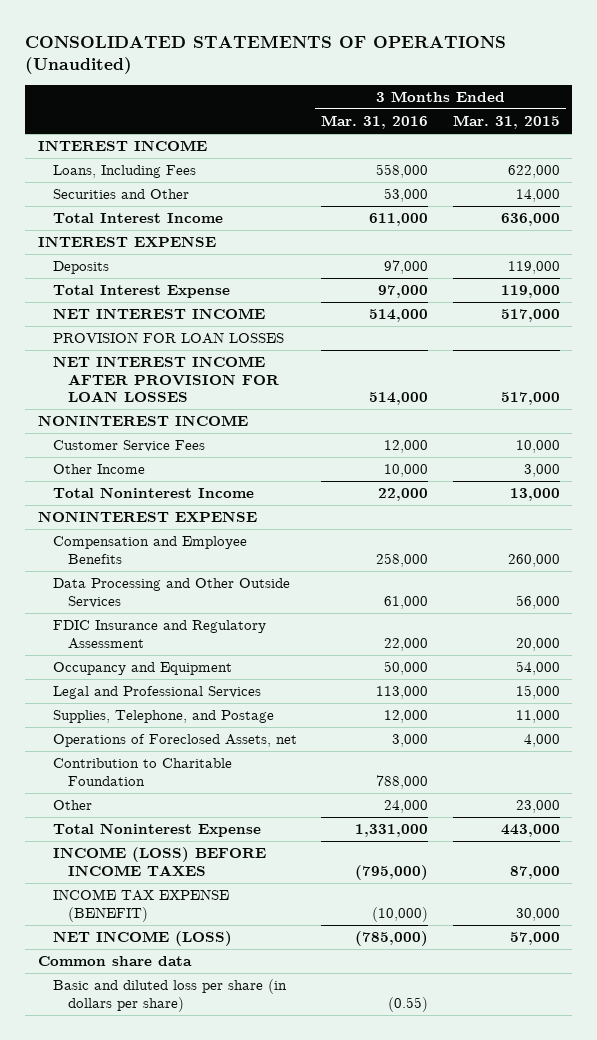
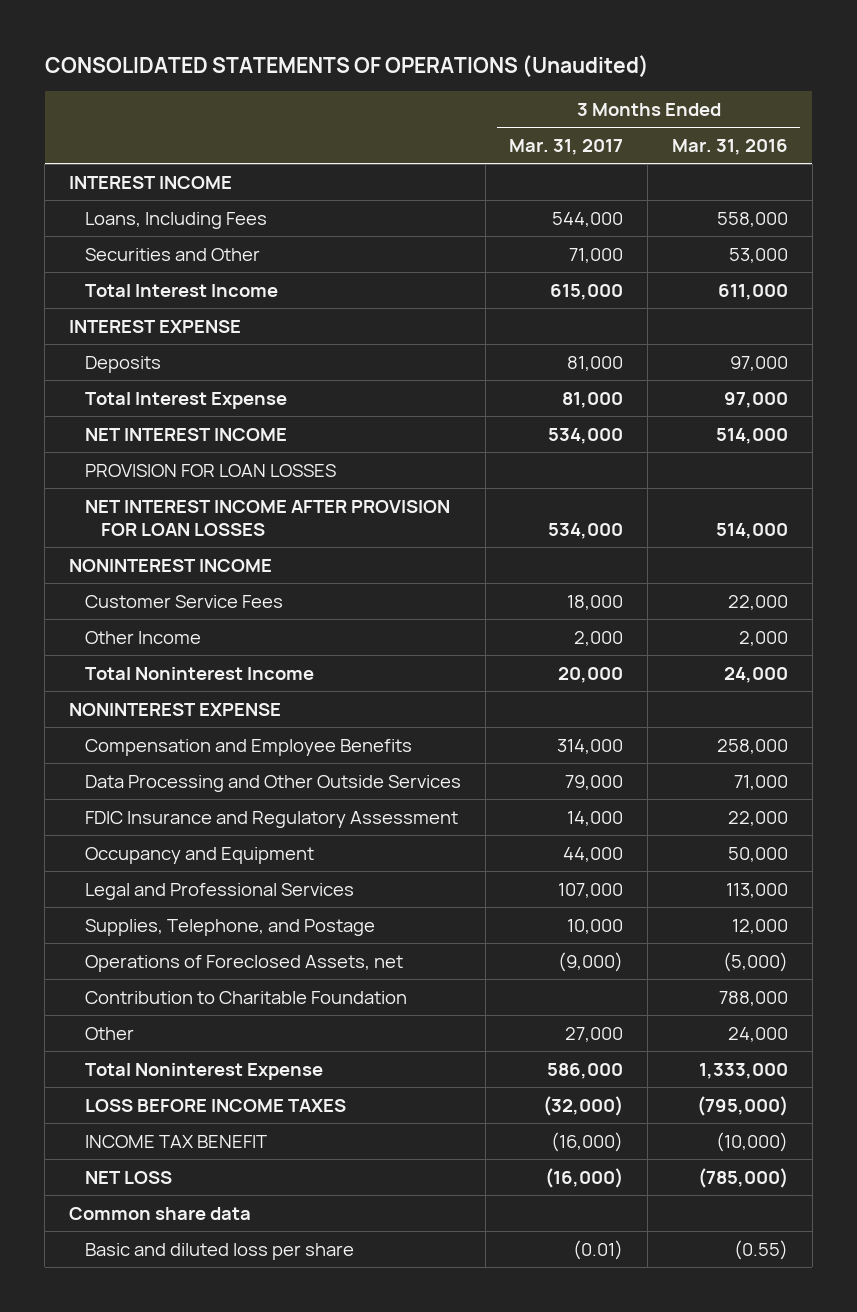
- | 3 Months Ended Mar. 31, 2016 | 3 Months Ended Mar. 31, 2015
+ | 3 Months Ended Mar. 31, 2017 | 3 Months Ended Mar. 31, 2016
- Customer Service Fees | 12,000 | 10,000
- Other Income | 10,000 | 3,000
- Total Noninterest Income | 22,000 | 13,000
+ Customer Service Fees | 18,000 | 22,000
+ Other Income | 2,000 | 2,000
+ Total Noninterest Income | 20,000 | 24,000
- Data Processing and Other Outside Services | 61,000 | 56,000
+ Data Processing and Other Outside Services | 79,000 | 71,000
- Operations of Foreclosed Assets, net | 3,000 | 4,000
+ Operations of Foreclosed Assets, net | (9,000) | (5,000)
- Total Noninterest Expense | 1,331,000 | 443,000
- INCOME (LOSS) BEFORE INCOME TAXES | (795,000) | 87,000
- INCOME TAX EXPENSE (BENEFIT) | (10,000) | 30,000
- NET INCOME (LOSS) | (785,000) | 57,000
+ Total Noninterest Expense | 586,000 | 1,333,000
+ LOSS BEFORE INCOME TAXES | (32,000) | (795,000)
+ INCOME TAX BENEFIT | (16,000) | (10,000)
+ NET LOSS | (16,000) | (785,000)
- Basic and diluted loss per share (in dollars per share) | (0.55) |
+ Basic and diluted loss per share | (0.01) | (0.55)

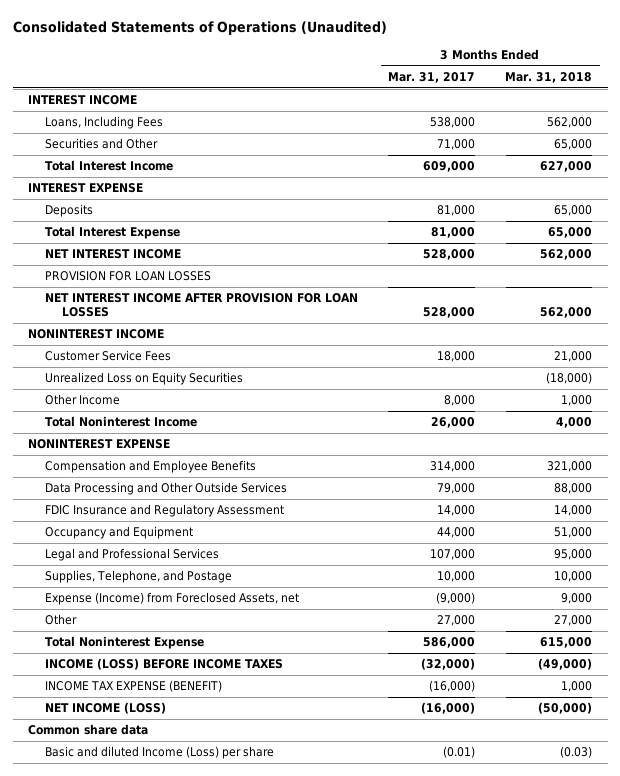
- CONSOLIDATED STATEMENTS OF OPERATIONS (Unaudited)
+ Consolidated Statements of Operations (Unaudited)
- | 3 Months Ended Mar. 31, 2017 | 3 Months Ended Mar. 31, 2016
+ | 3 Months Ended Mar. 31, 2017 | 3 Months Ended Mar. 31, 2018
- Loans, Including Fees | 544,000 | 558,000
+ Loans, Including Fees | 538,000 | 562,000
- Total Interest Income | 615,000 | 611,000
+ Total Interest Income | 609,000 | 627,000
- NET INTEREST INCOME | 534,000 | 514,000
+ NET INTEREST INCOME | 528,000 | 562,000
- NET INTEREST INCOME AFTER PROVISION FOR LOAN LOSSES | 534,000 | 514,000
+ NET INTEREST INCOME AFTER PROVISION FOR LOAN LOSSES | 528,000 | 562,000
- Other Income | 2,000 | 2,000
- Total Noninterest Income | 20,000 | 24,000
+ Unrealized Loss on Equity Securities | | (18,000)
+ Other Income | 8,000 | 1,000
+ Total Noninterest Income | 26,000 | 4,000
- Operations of Foreclosed Assets, net | (9,000) | (5,000)
- Contribution to Charitable Foundation | | 788,000
+ Expense (Income) from Foreclosed Assets, net | (9,000) | 9,000
- LOSS BEFORE INCOME TAXES | (32,000) | (795,000)
- INCOME TAX BENEFIT | (16,000) | (10,000)
- NET LOSS | (16,000) | (785,000)
+ INCOME (LOSS) BEFORE INCOME TAXES | (32,000) | (49,000)
+ INCOME TAX EXPENSE (BENEFIT) | (16,000) | 1,000
+ NET INCOME (LOSS) | (16,000) | (50,000)
- Basic and diluted loss per share | (0.01) | (0.55)
+ Basic and diluted Income (Loss) per share | (0.01) | (0.03)

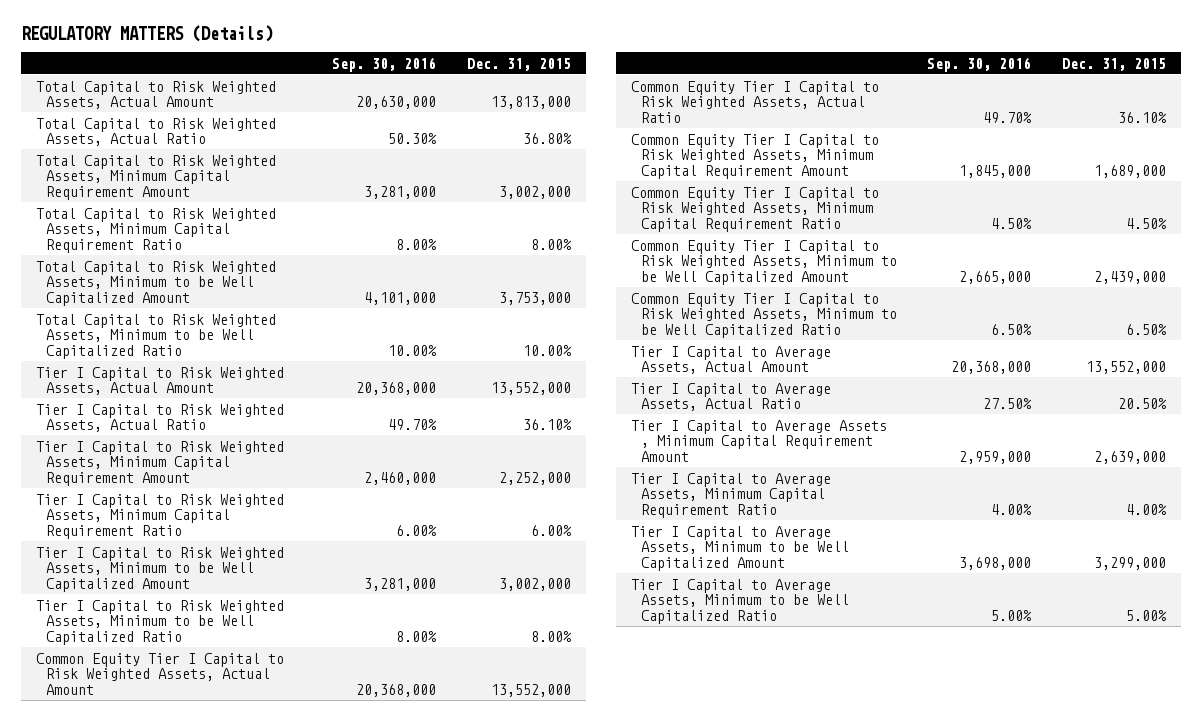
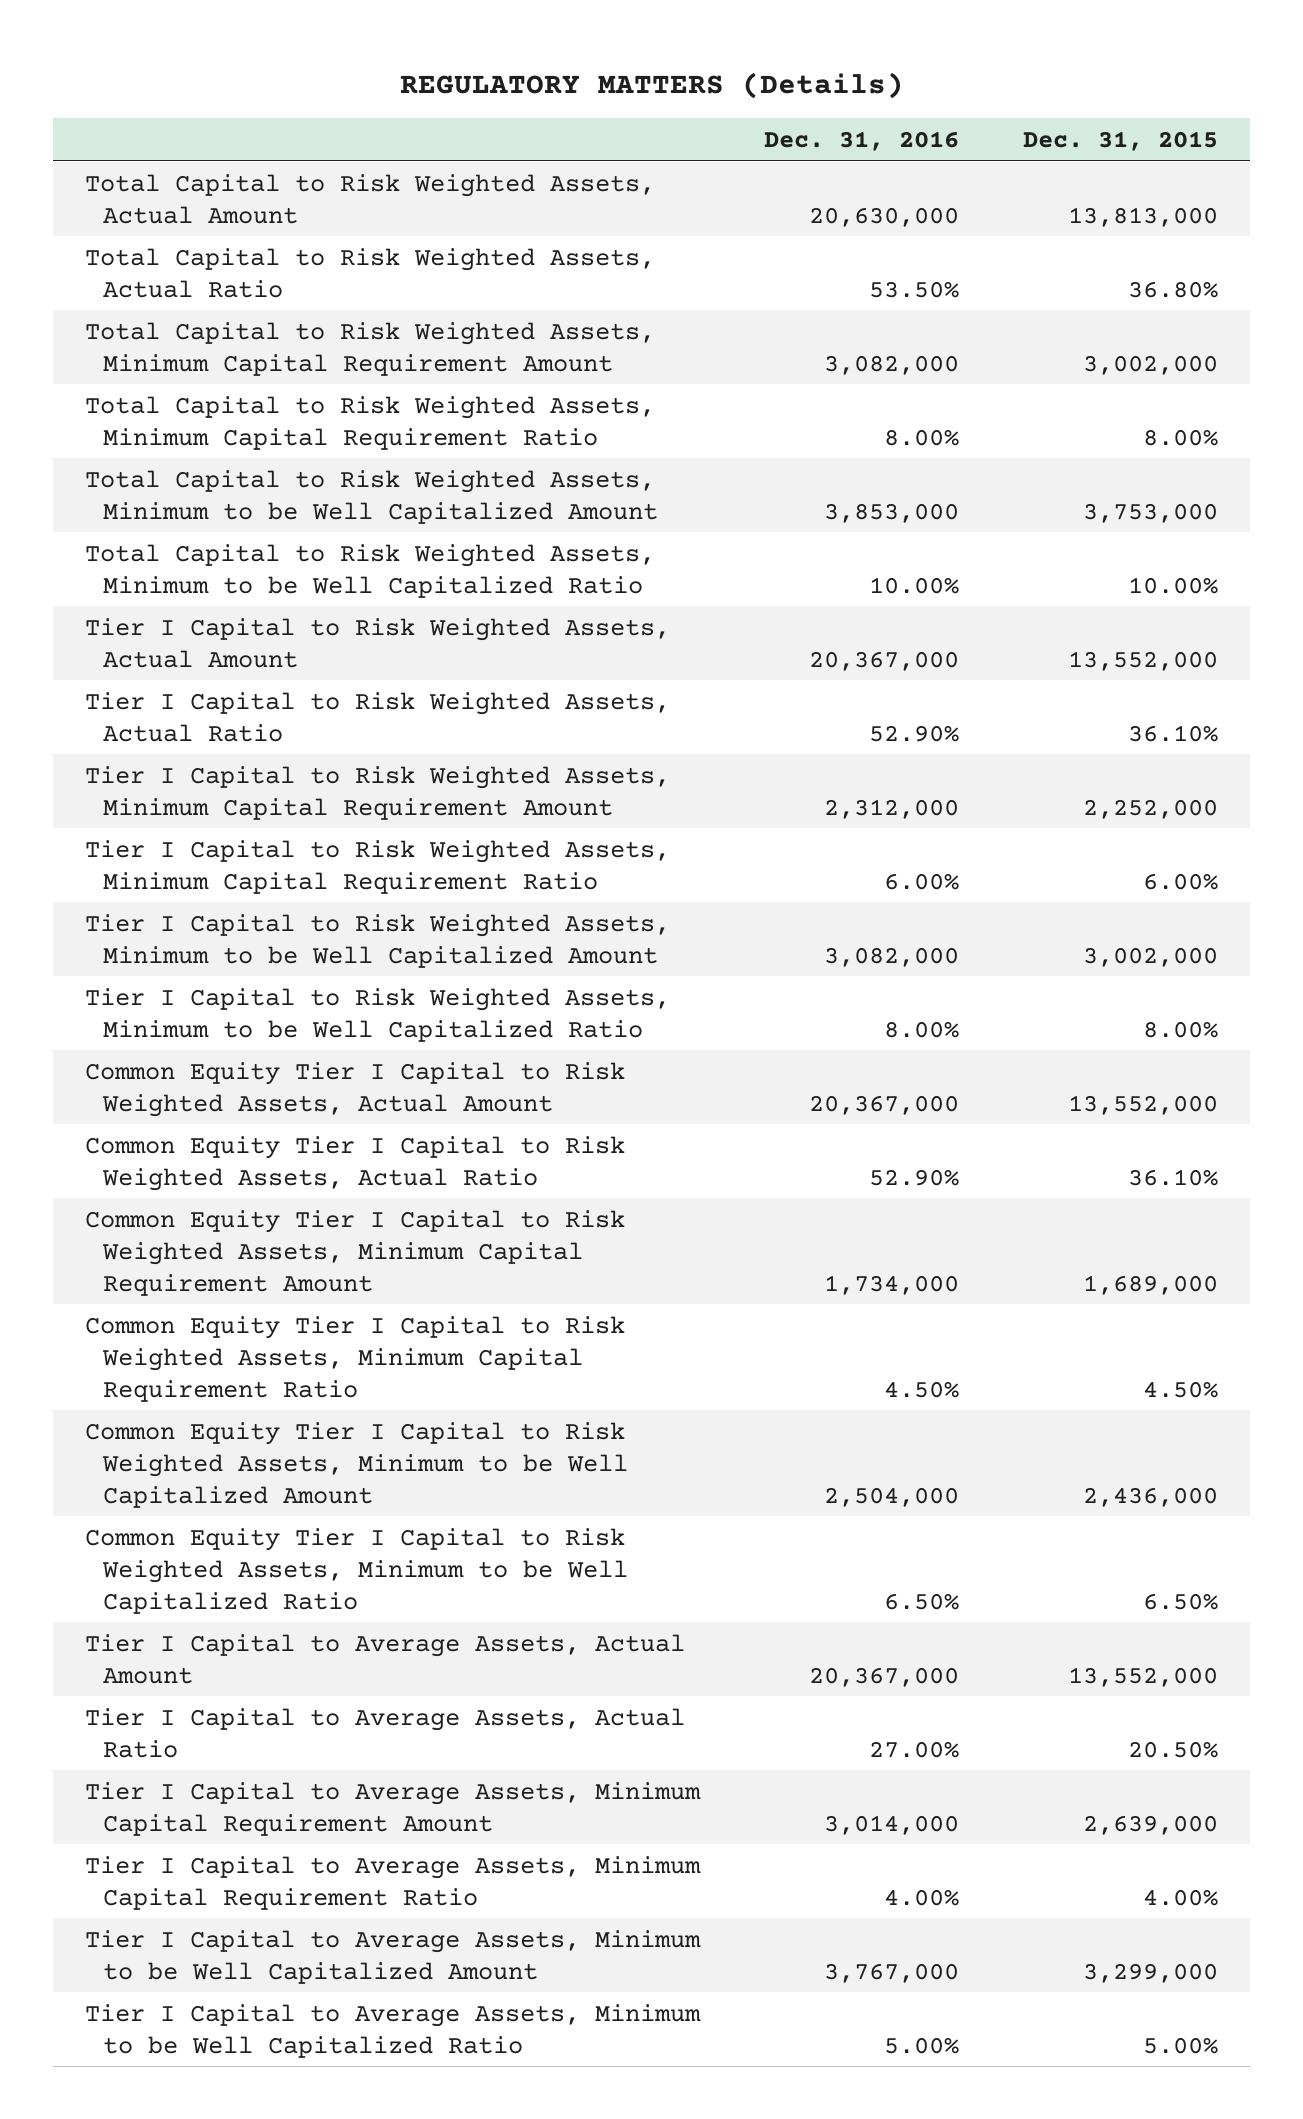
- | Sep. 30, 2016 | Dec. 31, 2015
+ | Dec. 31, 2016 | Dec. 31, 2015
- Common Equity Tier I Capital to Risk Weighted Assets, Minimum to be Well Capitalized Amount | 2,665,000 | 2,439,000
+ Common Equity Tier I Capital to Risk Weighted Assets, Minimum to be Well Capitalized Amount | 2,504,000 | 2,436,000
- Tier I Capital to Average Assets , Minimum Capital Requirement Amount | 2,959,000 | 2,639,000
+ Tier I Capital to Average Assets, Minimum Capital Requirement Amount | 3,014,000 | 2,639,000

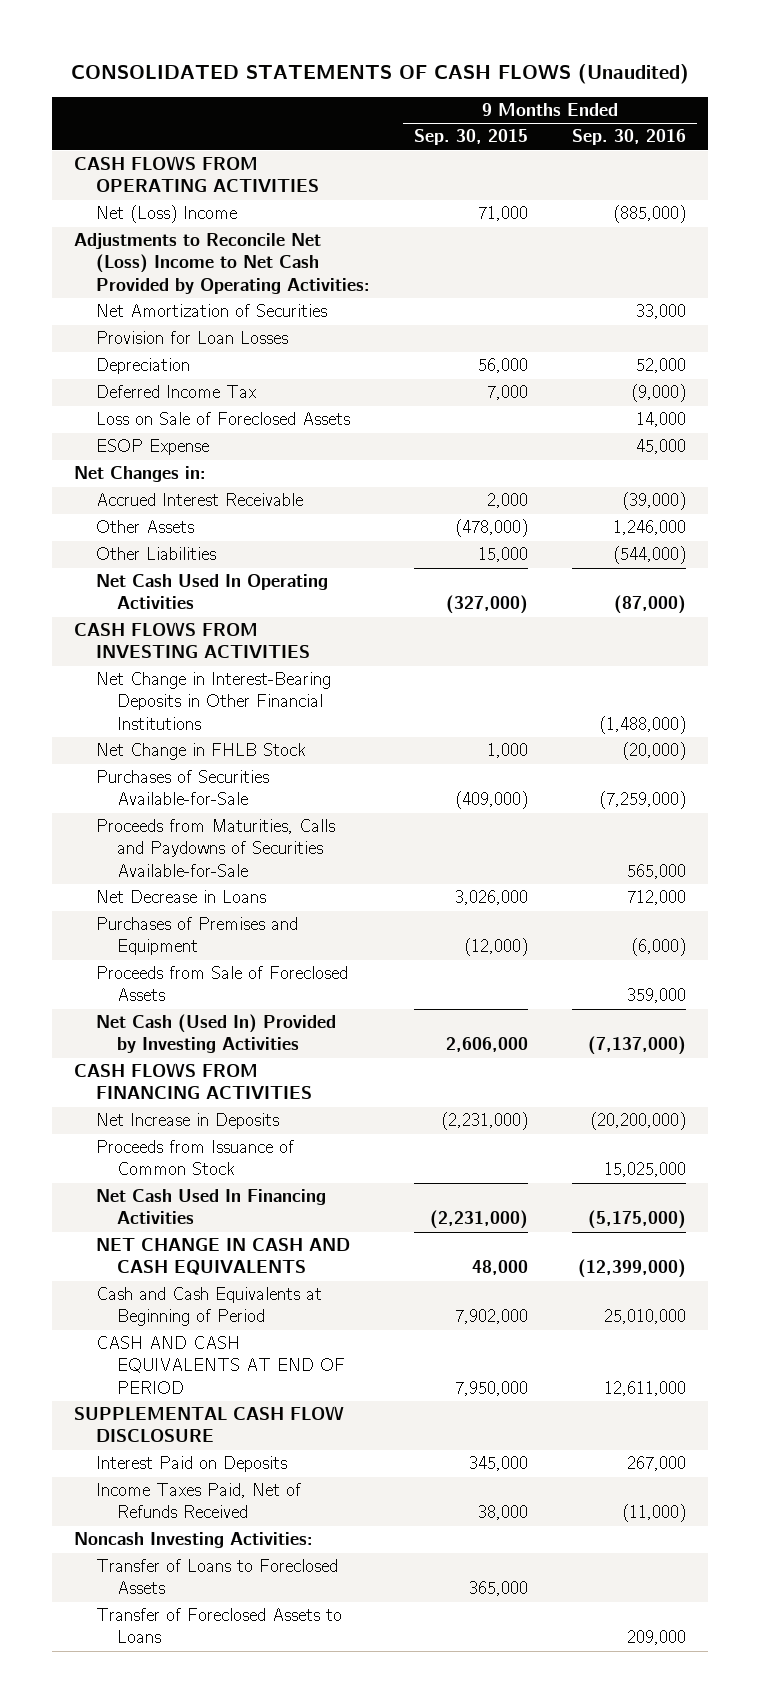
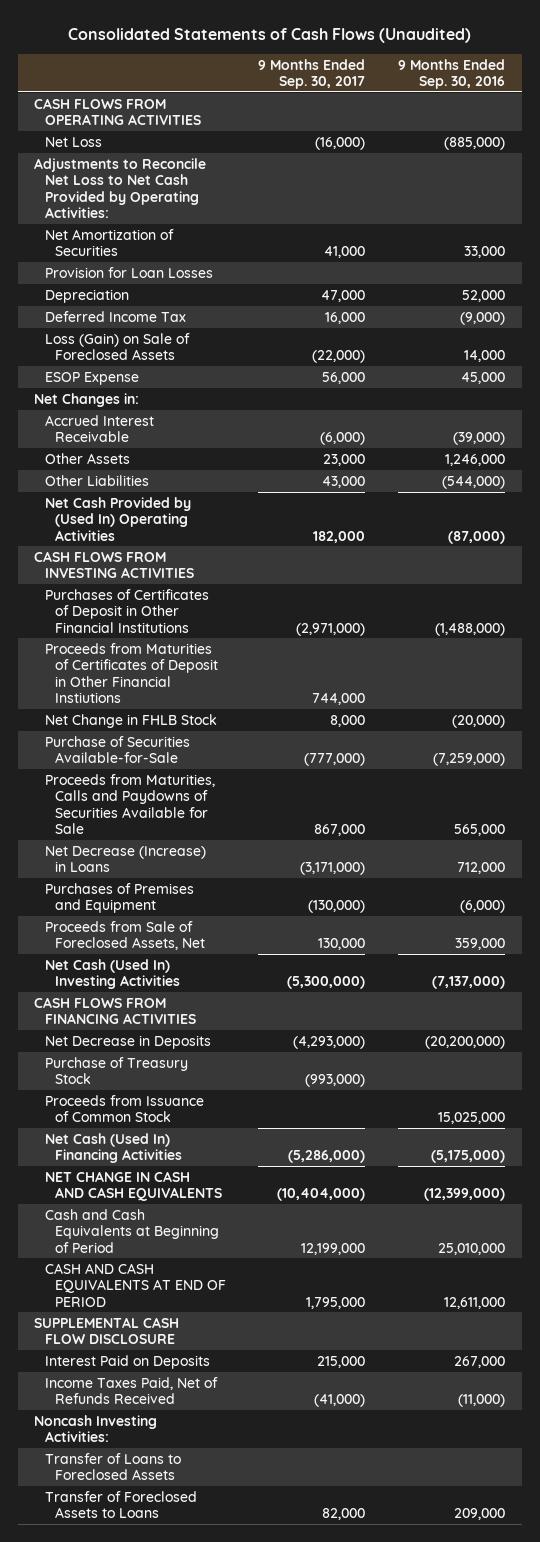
- CONSOLIDATED STATEMENTS OF CASH FLOWS (Unaudited)
+ Consolidated Statements of Cash Flows (Unaudited)
- | 9 Months Ended Sep. 30, 2015 | 9 Months Ended Sep. 30, 2016
+ | 9 Months Ended Sep. 30, 2017 | 9 Months Ended Sep. 30, 2016
- Net (Loss) Income | 71,000 | (885,000)
- Adjustments to Reconcile Net (Loss) Income to Net Cash Provided by Operating Activities:
+ Net Loss | (16,000) | (885,000)
+ Adjustments to Reconcile Net Loss to Net Cash Provided by Operating Activities:
- Loss on Sale of Foreclosed Assets | | 14,000
+ Loss (Gain) on Sale of Foreclosed Assets | (22,000) | 14,000
- Net Cash Used In Operating Activities | (327,000) | (87,000)
+ Net Cash Provided by (Used In) Operating Activities | 182,000 | (87,000)
- Net Change in Interest-Bearing Deposits in Other Financial Institutions | | (1,488,000)
+ Purchases of Certificates of Deposit in Other Financial Institutions | (2,971,000) | (1,488,000)
+ Proceeds from Maturities of Certificates of Deposit in Other Financial Instiutions | 744,000 |
- Purchases of Securities Available-for-Sale | (409,000) | (7,259,000)
- Proceeds from Maturities, Calls and Paydowns of Securities Available-for-Sale | | 565,000
- Net Decrease in Loans | 3,026,000 | 712,000
+ Purchase of Securities Available-for-Sale | (777,000) | (7,259,000)
+ Proceeds from Maturities, Calls and Paydowns of Securities Available for Sale | 867,000 | 565,000
+ Net Decrease (Increase) in Loans | (3,171,000) | 712,000
- Proceeds from Sale of Foreclosed Assets | | 359,000
- Net Cash (Used In) Provided by Investing Activities | 2,606,000 | (7,137,000)
+ Proceeds from Sale of Foreclosed Assets, Net | 130,000 | 359,000
+ Net Cash (Used In) Investing Activities | (5,300,000) | (7,137,000)
- Net Increase in Deposits | (2,231,000) | (20,200,000)
+ Net Decrease in Deposits | (4,293,000) | (20,200,000)
+ Purchase of Treasury Stock | (993,000) |
- Net Cash Used In Financing Activities | (2,231,000) | (5,175,000)
+ Net Cash (Used In) Financing Activities | (5,286,000) | (5,175,000)

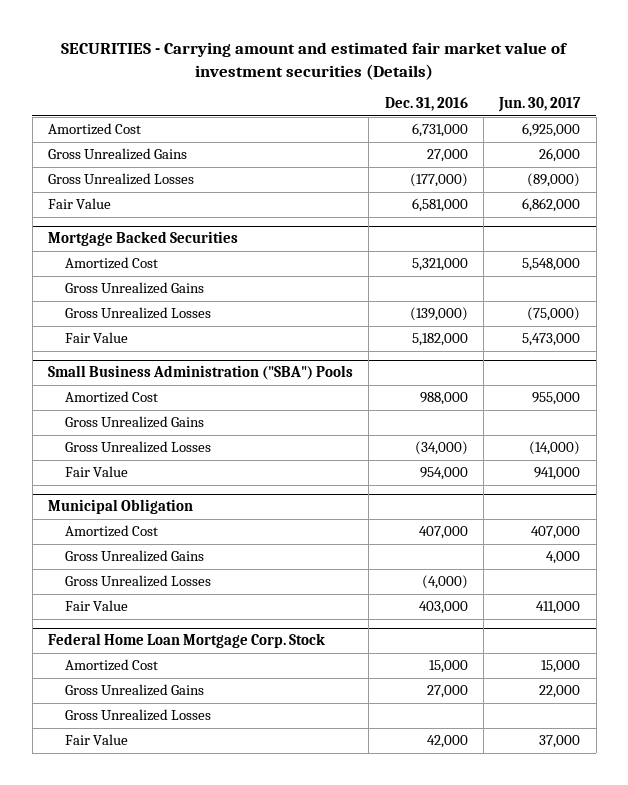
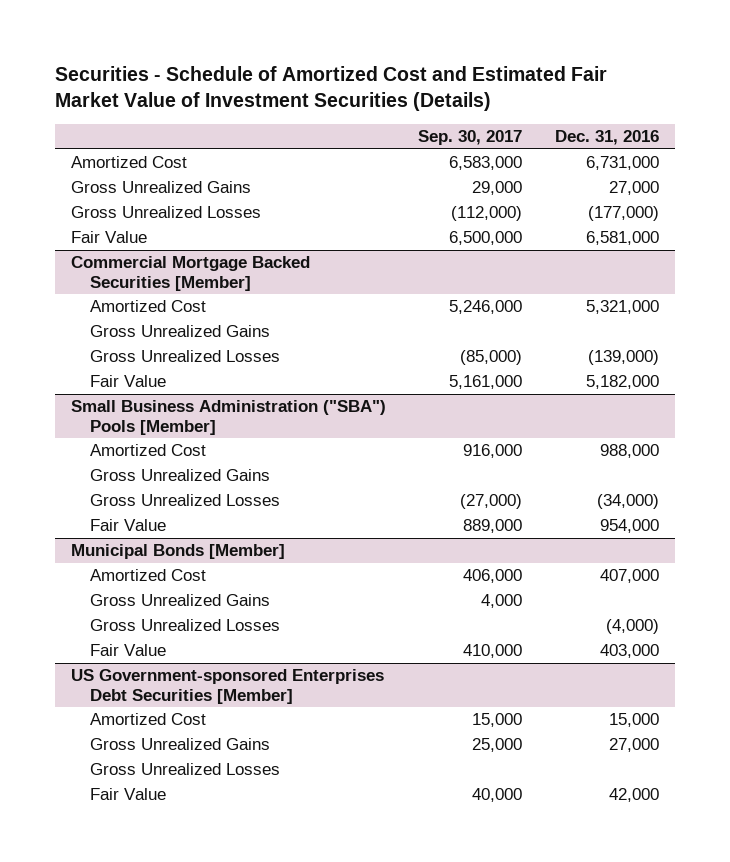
- SECURITIES - Carrying amount and estimated fair market value of investment securities (Details)
+ Securities - Schedule of Amortized Cost and Estimated Fair Market Value of Investment Securities (Details)
- | Dec. 31, 2016 | Jun. 30, 2017
+ | Sep. 30, 2017 | Dec. 31, 2016
- Mortgage Backed Securities
+ Commercial Mortgage Backed Securities [Member]
- Small Business Administration ("SBA") Pools
+ Small Business Administration ("SBA") Pools [Member]
- Municipal Obligation
+ Municipal Bonds [Member]
- Federal Home Loan Mortgage Corp. Stock
+ US Government-sponsored Enterprises Debt Securities [Member]

